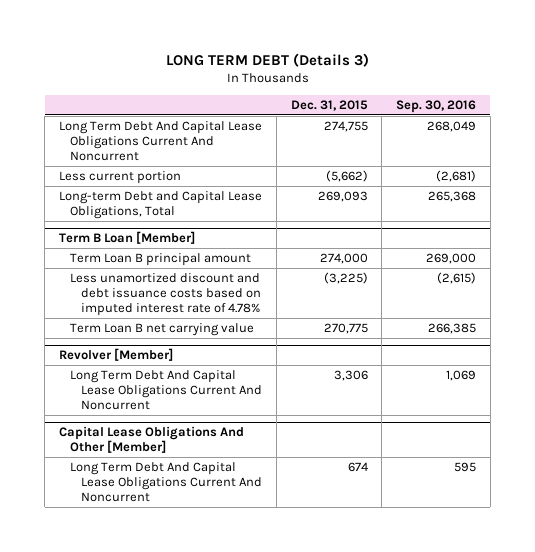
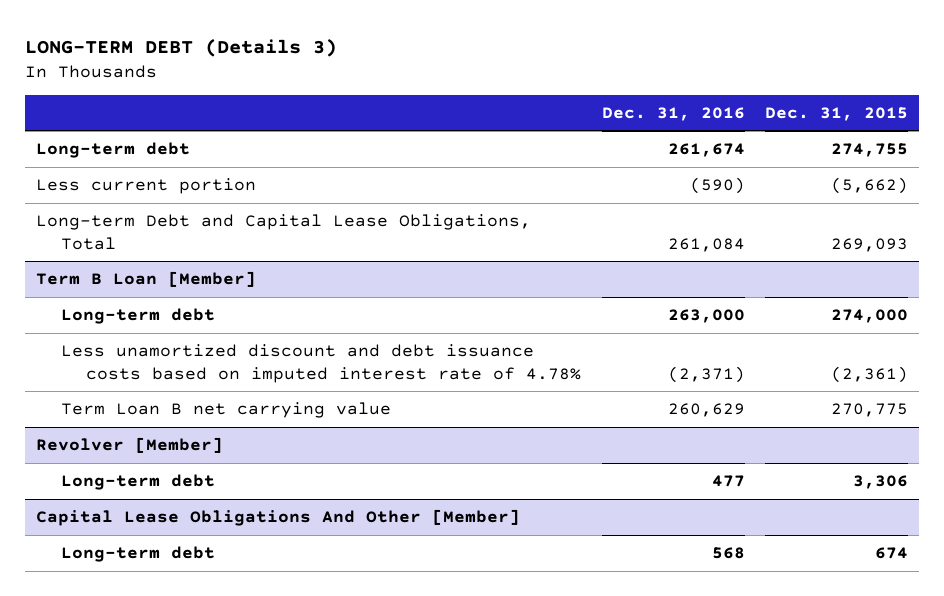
- LONG TERM DEBT (Details 3)
+ LONG-TERM DEBT (Details 3)
- | Dec. 31, 2015 | Sep. 30, 2016
+ | Dec. 31, 2016 | Dec. 31, 2015
- Long Term Debt And Capital Lease Obligations Current And Noncurrent | 274,755 | 268,049
+ Long-term debt | 261,674 | 274,755
@ Term B Loan [Member]
- Term Loan B principal amount | 274,000 | 269,000
- Less unamortized discount and debt issuance costs based on imputed interest rate of 4.78% | (3,225) | (2,615)
+ Long-term debt | 263,000 | 274,000
+ Less unamortized discount and debt issuance costs based on imputed interest rate of 4.78% | (2,371) | (2,361)
@ Revolver [Member]
- Long Term Debt And Capital Lease Obligations Current And Noncurrent | 3,306 | 1,069
+ Long-term debt | 477 | 3,306
@ Capital Lease Obligations And Other [Member]
- Long Term Debt And Capital Lease Obligations Current And Noncurrent | 674 | 595
+ Long-term debt | 568 | 674

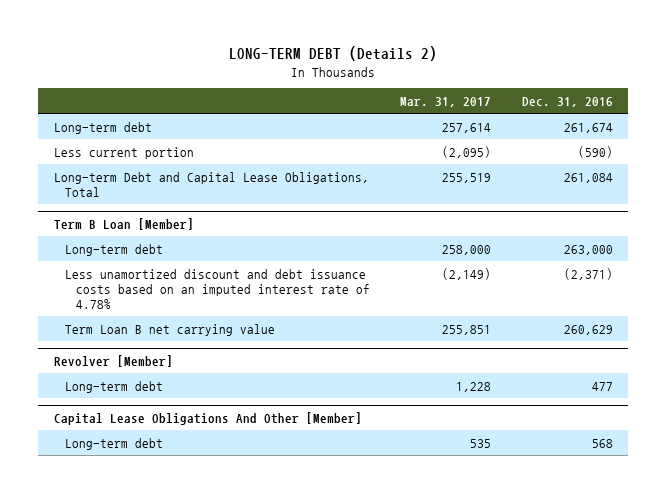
- LONG-TERM DEBT (Details 3)
+ LONG-TERM DEBT (Details 2)
- | Dec. 31, 2016 | Dec. 31, 2015
+ | Mar. 31, 2017 | Dec. 31, 2016
@ Term B Loan [Member]
- Less unamortized discount and debt issuance costs based on imputed interest rate of 4.78% | (2,371) | (2,361)
+ Less unamortized discount and debt issuance costs based on an imputed interest rate of 4.78% | (2,149) | (2,371)

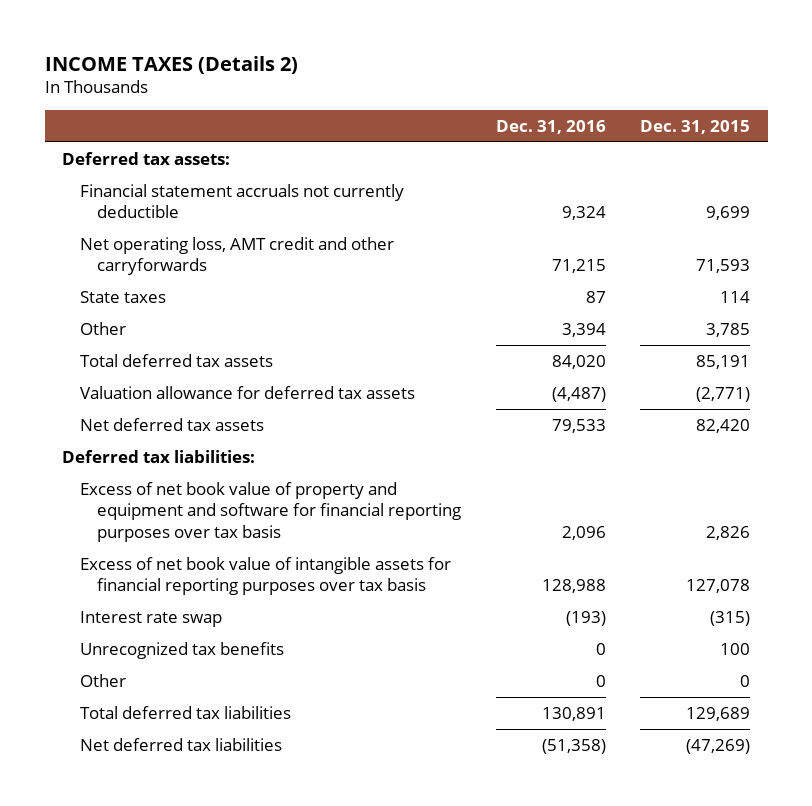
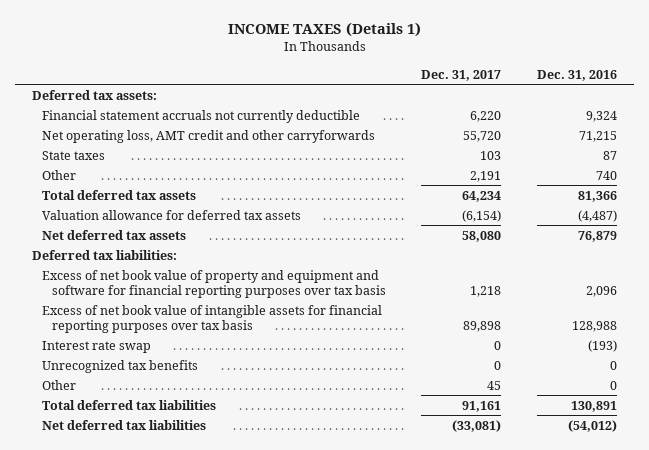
- INCOME TAXES (Details 2)
+ INCOME TAXES (Details 1)
- | Dec. 31, 2016 | Dec. 31, 2015
+ | Dec. 31, 2017 | Dec. 31, 2016
- Other | 3,394 | 3,785
- Total deferred tax assets | 84,020 | 85,191
+ Other | 2,191 | 740
+ Total deferred tax assets | 64,234 | 81,366
- Net deferred tax assets | 79,533 | 82,420
+ Net deferred tax assets | 58,080 | 76,879
- Net deferred tax liabilities | (51,358) | (47,269)
+ Net deferred tax liabilities | (33,081) | (54,012)

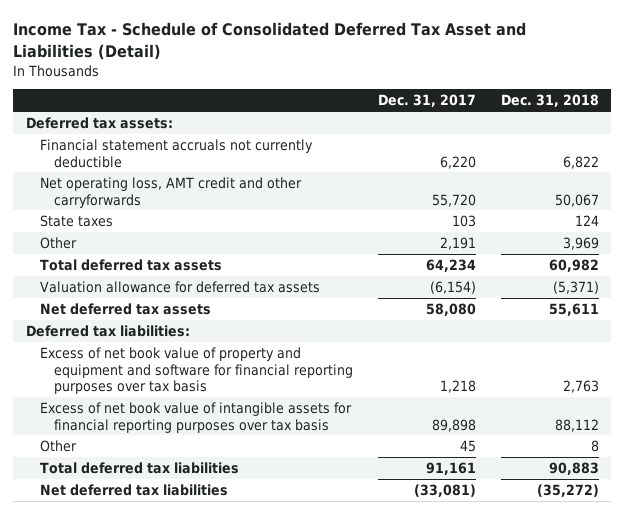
- INCOME TAXES (Details 1)
+ Income Tax - Schedule of Consolidated Deferred Tax Asset and Liabilities (Detail)
- | Dec. 31, 2017 | Dec. 31, 2016
+ | Dec. 31, 2017 | Dec. 31, 2018
- Interest rate swap | 0 | (193)
- Unrecognized tax benefits | 0 | 0

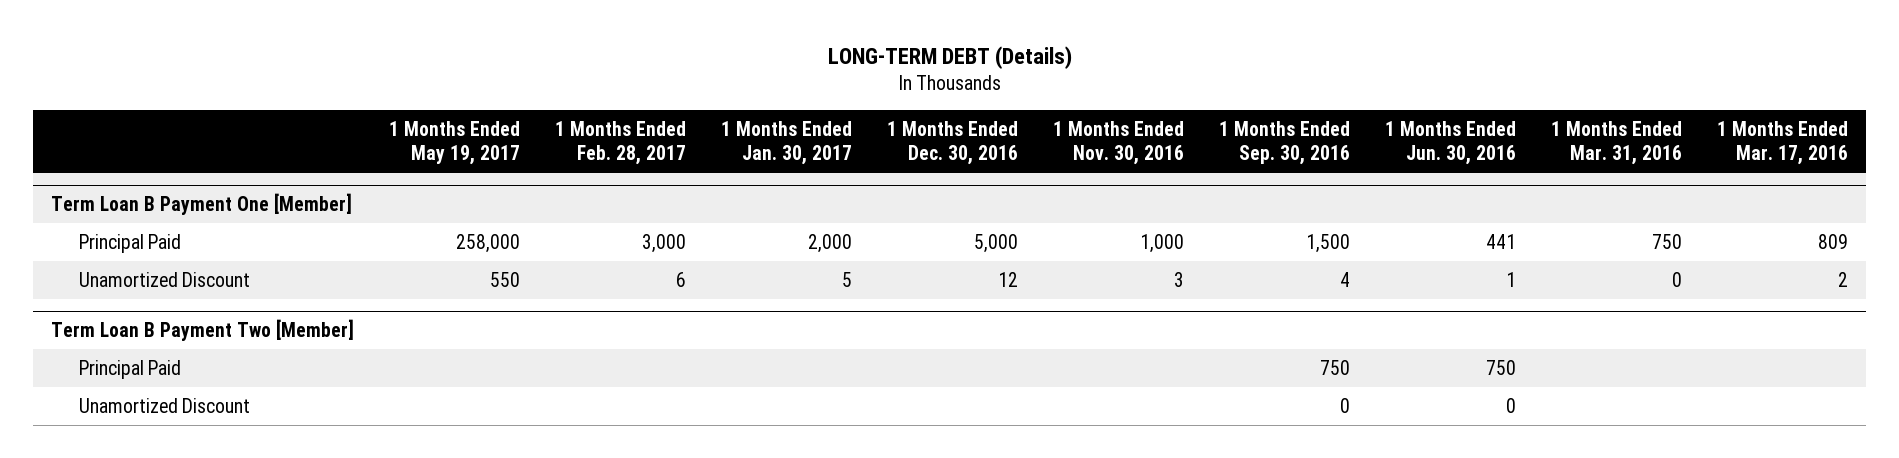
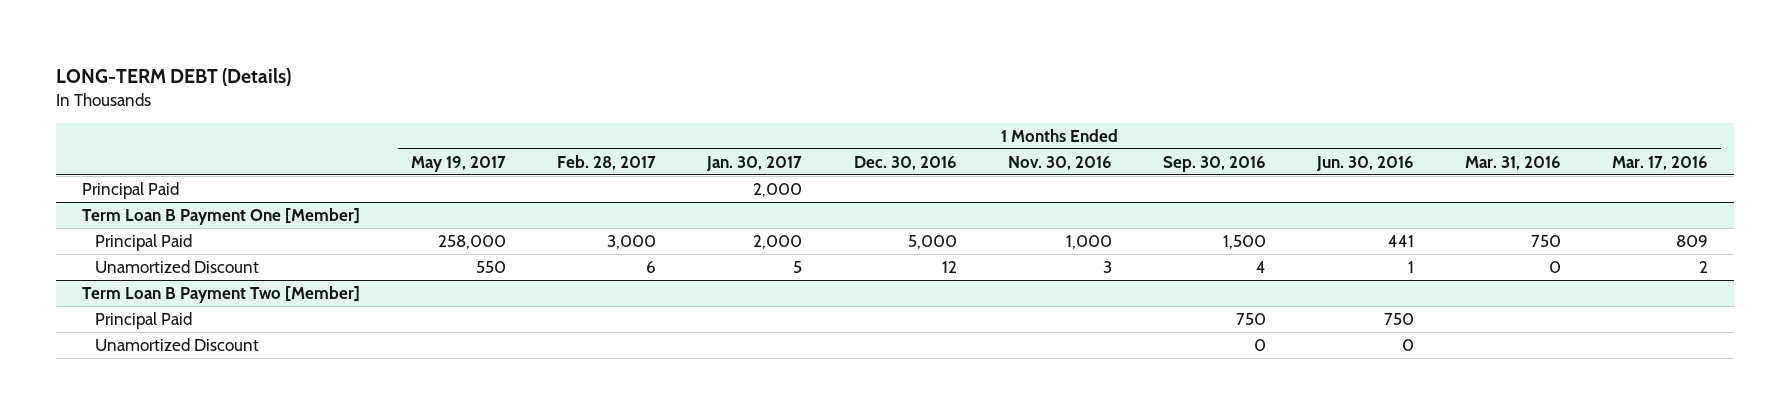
+ Principal Paid | | | 2,000 | | | | | |

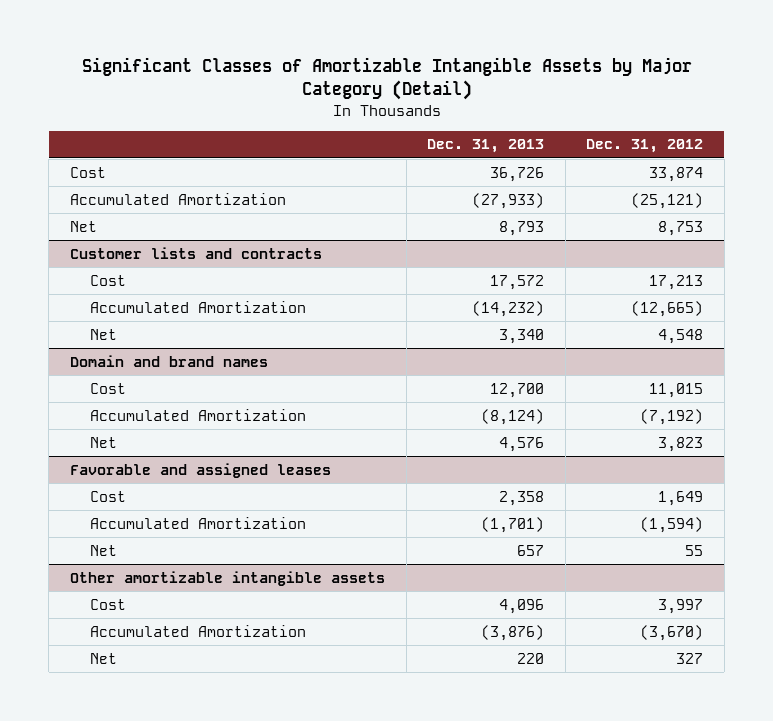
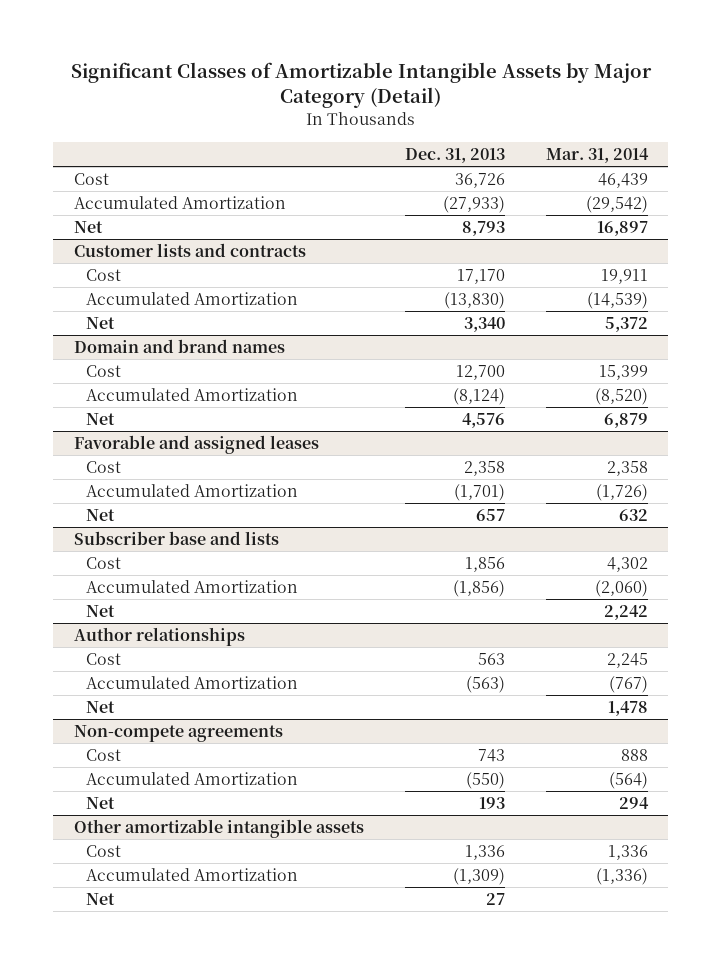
- | Dec. 31, 2013 | Dec. 31, 2012
+ | Dec. 31, 2013 | Mar. 31, 2014
@ Customer lists and contracts
- Cost | 17,572 | 17,213
- Accumulated Amortization | (14,232) | (12,665)
+ Cost | 17,170 | 19,911
+ Accumulated Amortization | (13,830) | (14,539)
+ Subscriber base and lists
+ Cost | 1,856 | 4,302
+ Accumulated Amortization | (1,856) | (2,060)
+ Net | | 2,242
+ Author relationships
+ Cost | 563 | 2,245
+ Accumulated Amortization | (563) | (767)
+ Net | | 1,478
+ Non-compete agreements
+ Cost | 743 | 888
+ Accumulated Amortization | (550) | (564)
+ Net | 193 | 294
@ Other amortizable intangible assets
- Cost | 4,096 | 3,997
- Accumulated Amortization | (3,876) | (3,670)
- Net | 220 | 327
+ Cost | 1,336 | 1,336
+ Accumulated Amortization | (1,309) | (1,336)
+ Net | 27 |

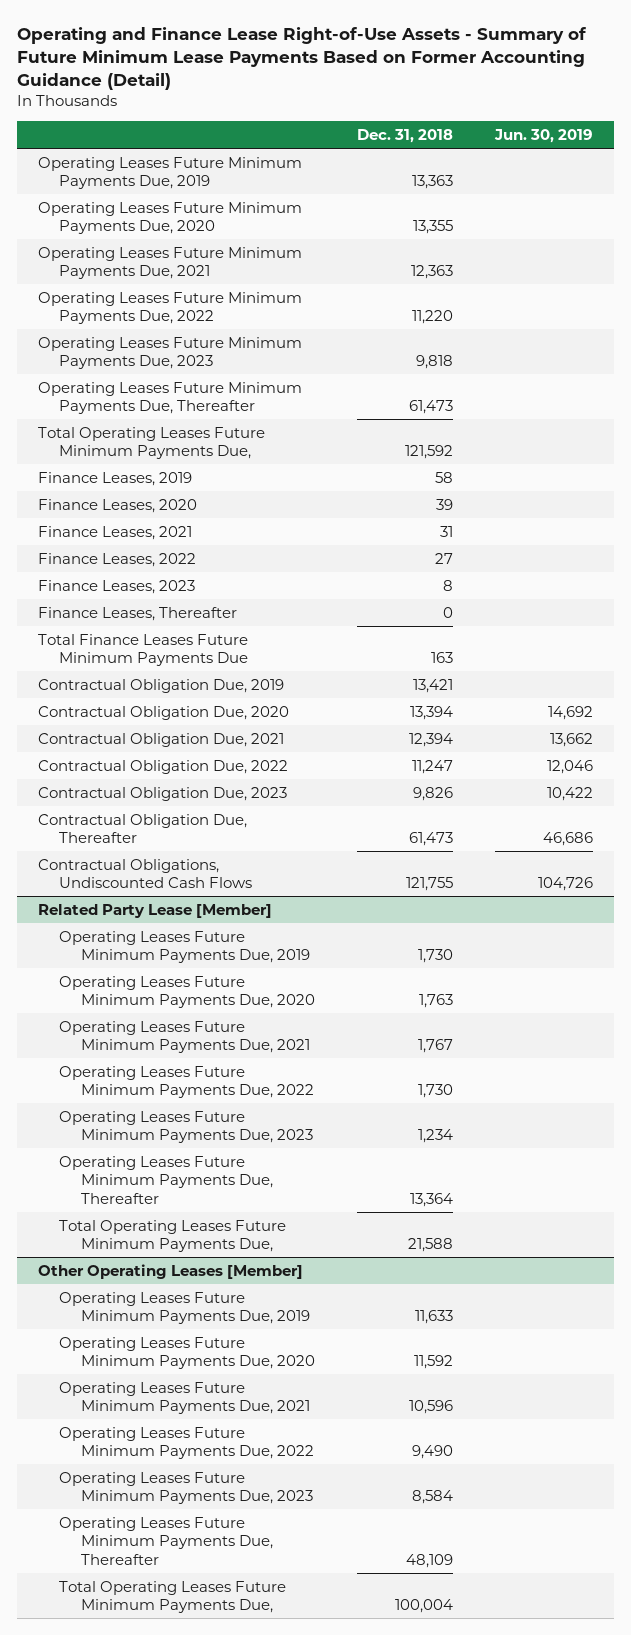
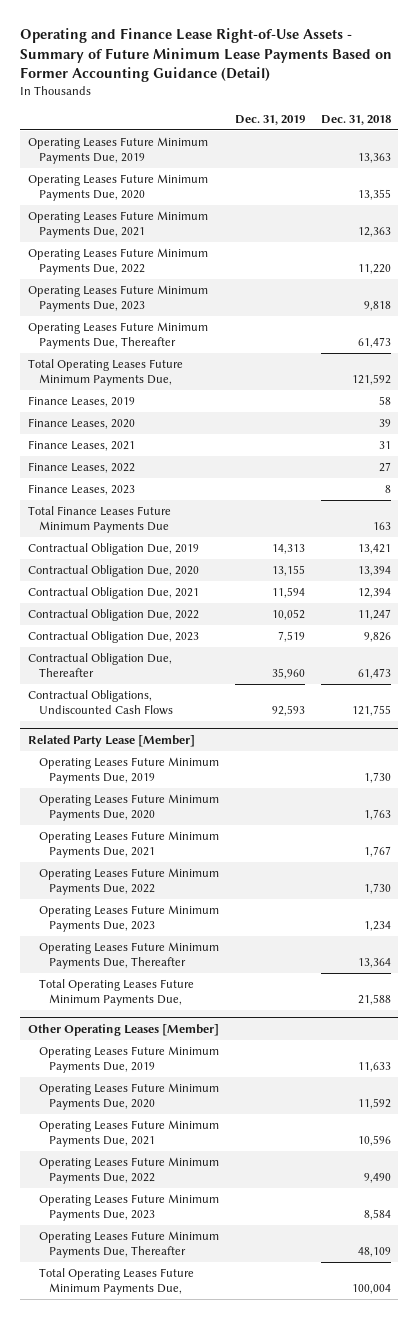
- | Dec. 31, 2018 | Jun. 30, 2019
+ | Dec. 31, 2019 | Dec. 31, 2018
- Finance Leases, Thereafter | 0 |

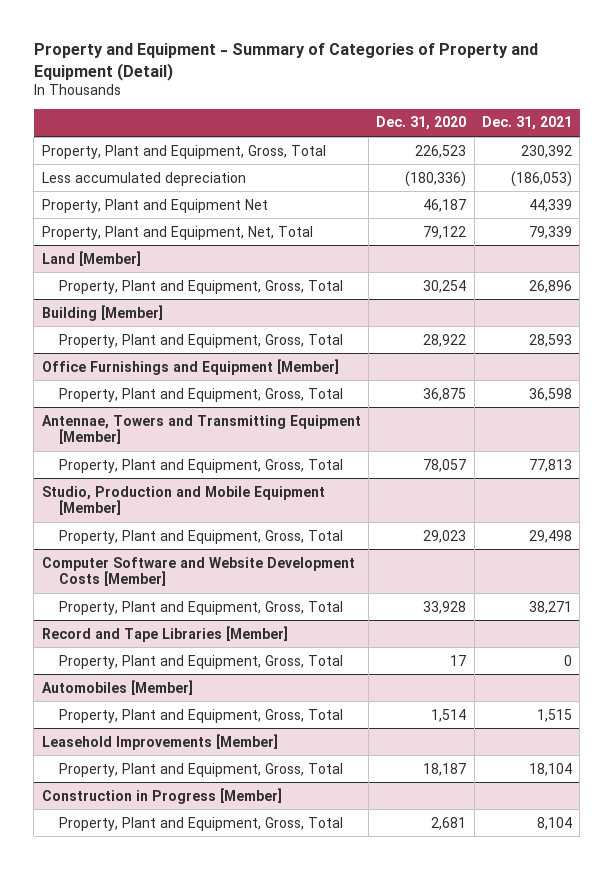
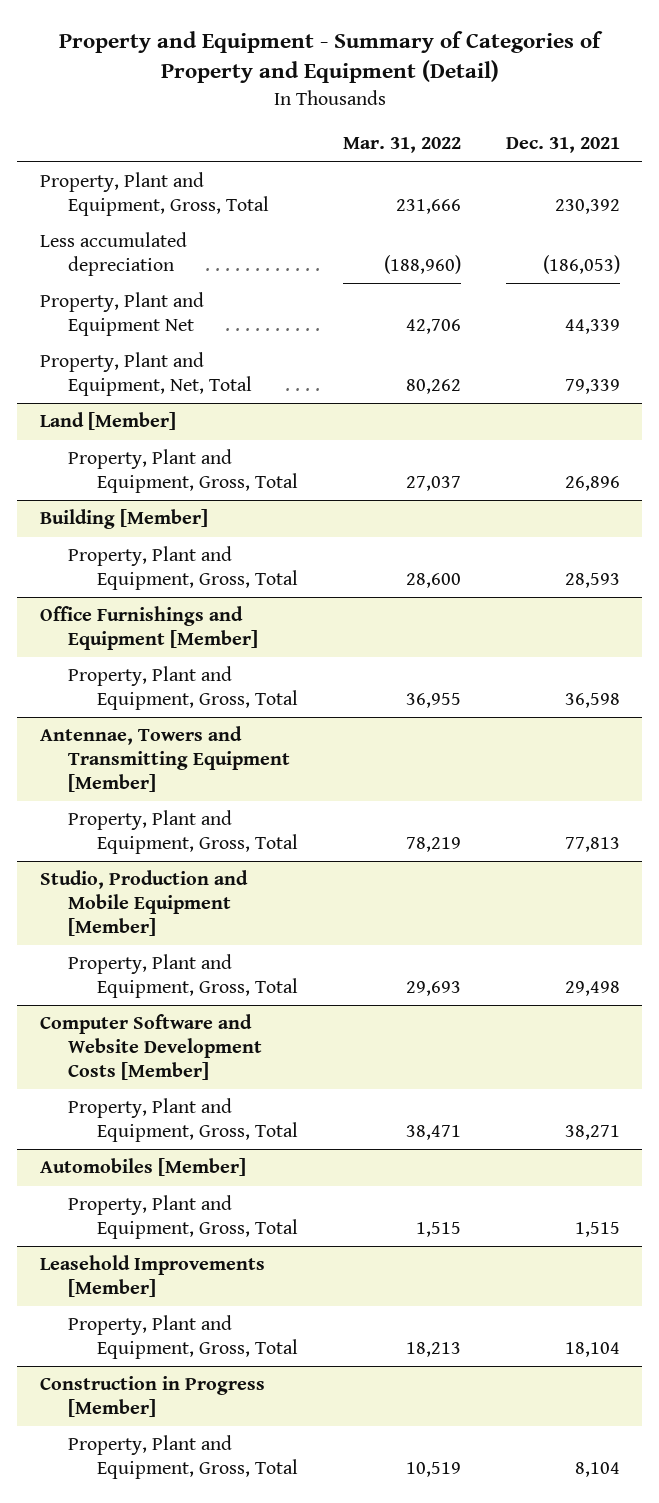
- | Dec. 31, 2020 | Dec. 31, 2021
+ | Mar. 31, 2022 | Dec. 31, 2021
- Record and Tape Libraries [Member]
- Property, Plant and Equipment, Gross, Total | 17 | 0

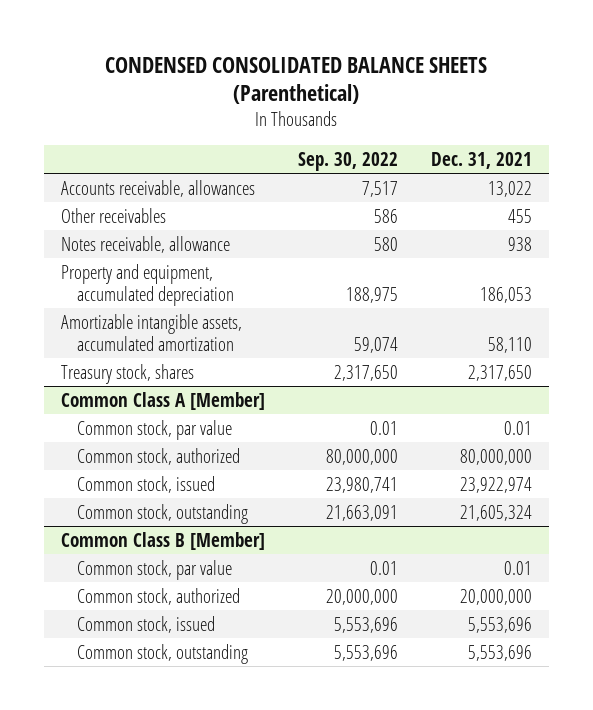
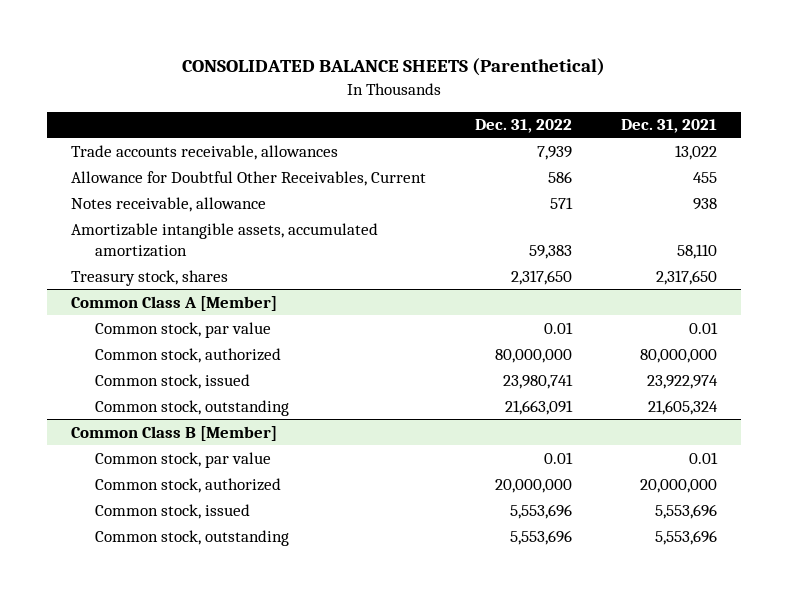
- CONDENSED CONSOLIDATED BALANCE SHEETS (Parenthetical)
+ CONSOLIDATED BALANCE SHEETS (Parenthetical)
- | Sep. 30, 2022 | Dec. 31, 2021
+ | Dec. 31, 2022 | Dec. 31, 2021
- Accounts receivable, allowances | 7,517 | 13,022
- Other receivables | 586 | 455
+ Trade accounts receivable, allowances | 7,939 | 13,022
+ Allowance for Doubtful Other Receivables, Current | 586 | 455
- Property and equipment, accumulated depreciation | 188,975 | 186,053

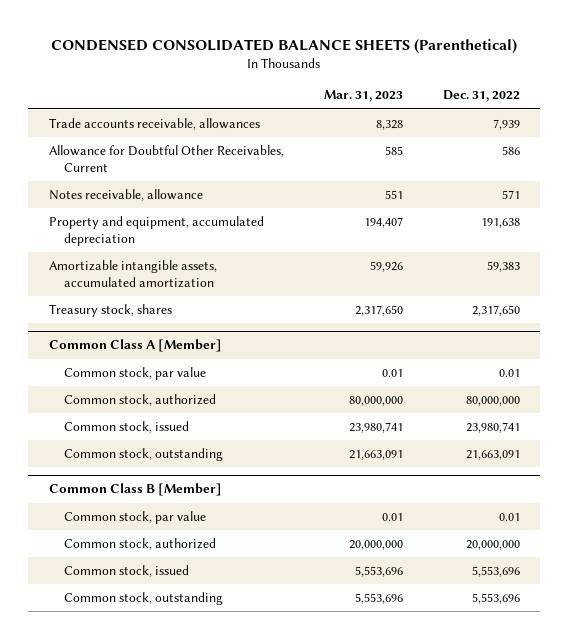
- CONSOLIDATED BALANCE SHEETS (Parenthetical)
+ CONDENSED CONSOLIDATED BALANCE SHEETS (Parenthetical)
- | Dec. 31, 2022 | Dec. 31, 2021
+ | Mar. 31, 2023 | Dec. 31, 2022
+ Property and equipment, accumulated depreciation | 194,407 | 191,638

